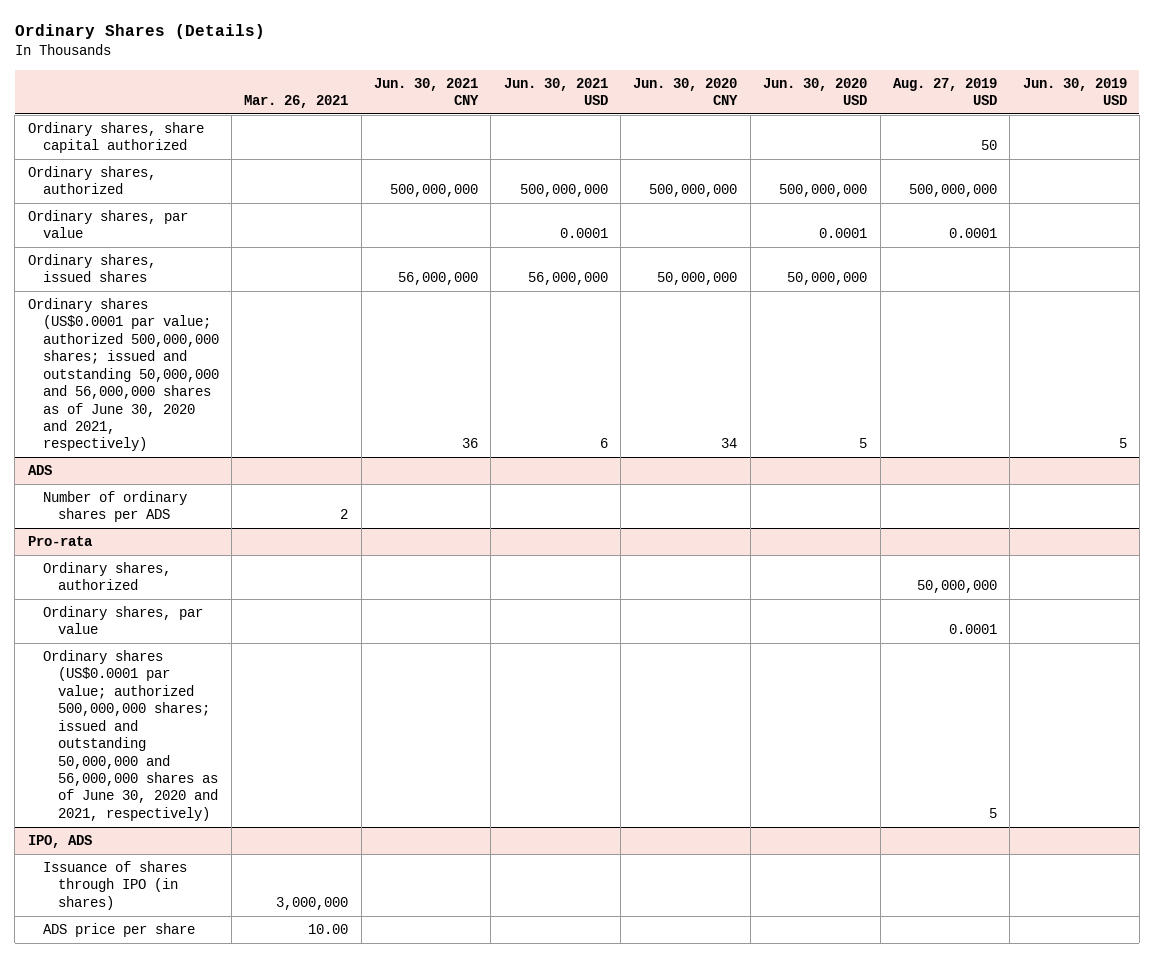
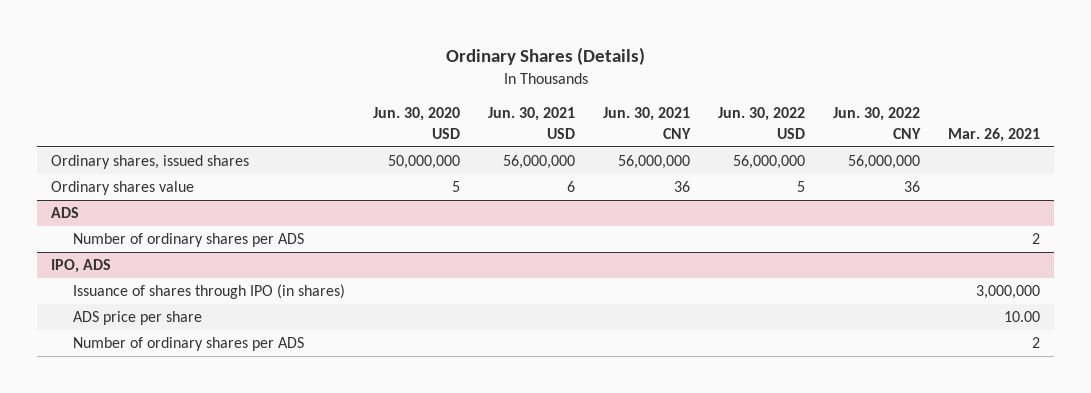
- | Mar. 26, 2021 | Jun. 30, 2021 CNY | Jun. 30, 2021 USD | Jun. 30, 2020 CNY | Jun. 30, 2020 USD | Aug. 27, 2019 USD | Jun. 30, 2019 USD
+ | Jun. 30, 2020 USD | Jun. 30, 2021 USD | Jun. 30, 2021 CNY | Jun. 30, 2022 USD | Jun. 30, 2022 CNY | Mar. 26, 2021
- Ordinary shares, share capital authorized | | | | | | 50 |
- Ordinary shares, authorized | | 500,000,000 | 500,000,000 | 500,000,000 | 500,000,000 | 500,000,000 |
- Ordinary shares, par value | | | 0.0001 | | 0.0001 | 0.0001 |
- Ordinary shares (US$0.0001 par value; authorized 500,000,000 shares; issued and outstanding 50,000,000 and 56,000,000 shares as of June 30, 2020 and 2021, respectively) | | 36 | 6 | 34 | 5 | | 5
+ Ordinary shares value | 5 | 6 | 36 | 5 | 36 |
- Pro-rata
- Ordinary shares, authorized | | | | | | 50,000,000 |
- Ordinary shares, par value | | | | | | 0.0001 |
- Ordinary shares (US$0.0001 par value; authorized 500,000,000 shares; issued and outstanding 50,000,000 and 56,000,000 shares as of June 30, 2020 and 2021, respectively) | | | | | | 5 |
@ IPO, ADS
+ Number of ordinary shares per ADS | | | | | | 2

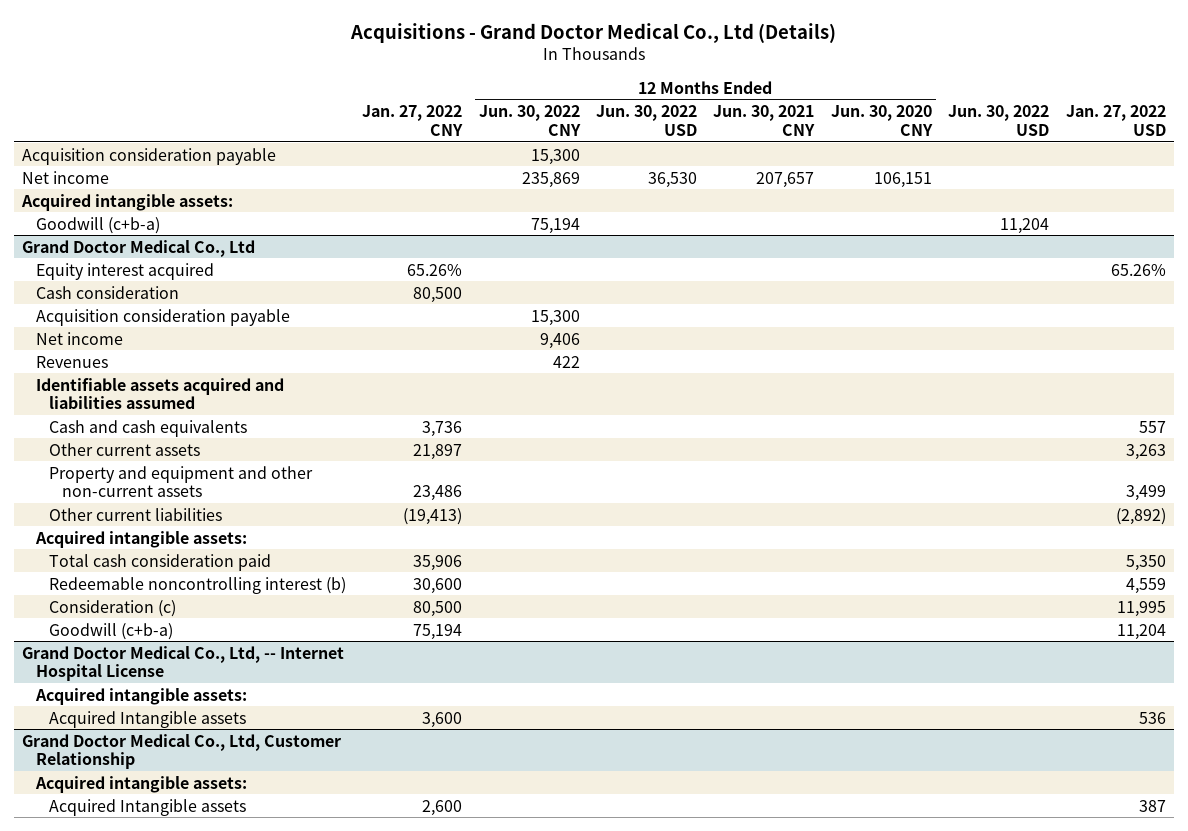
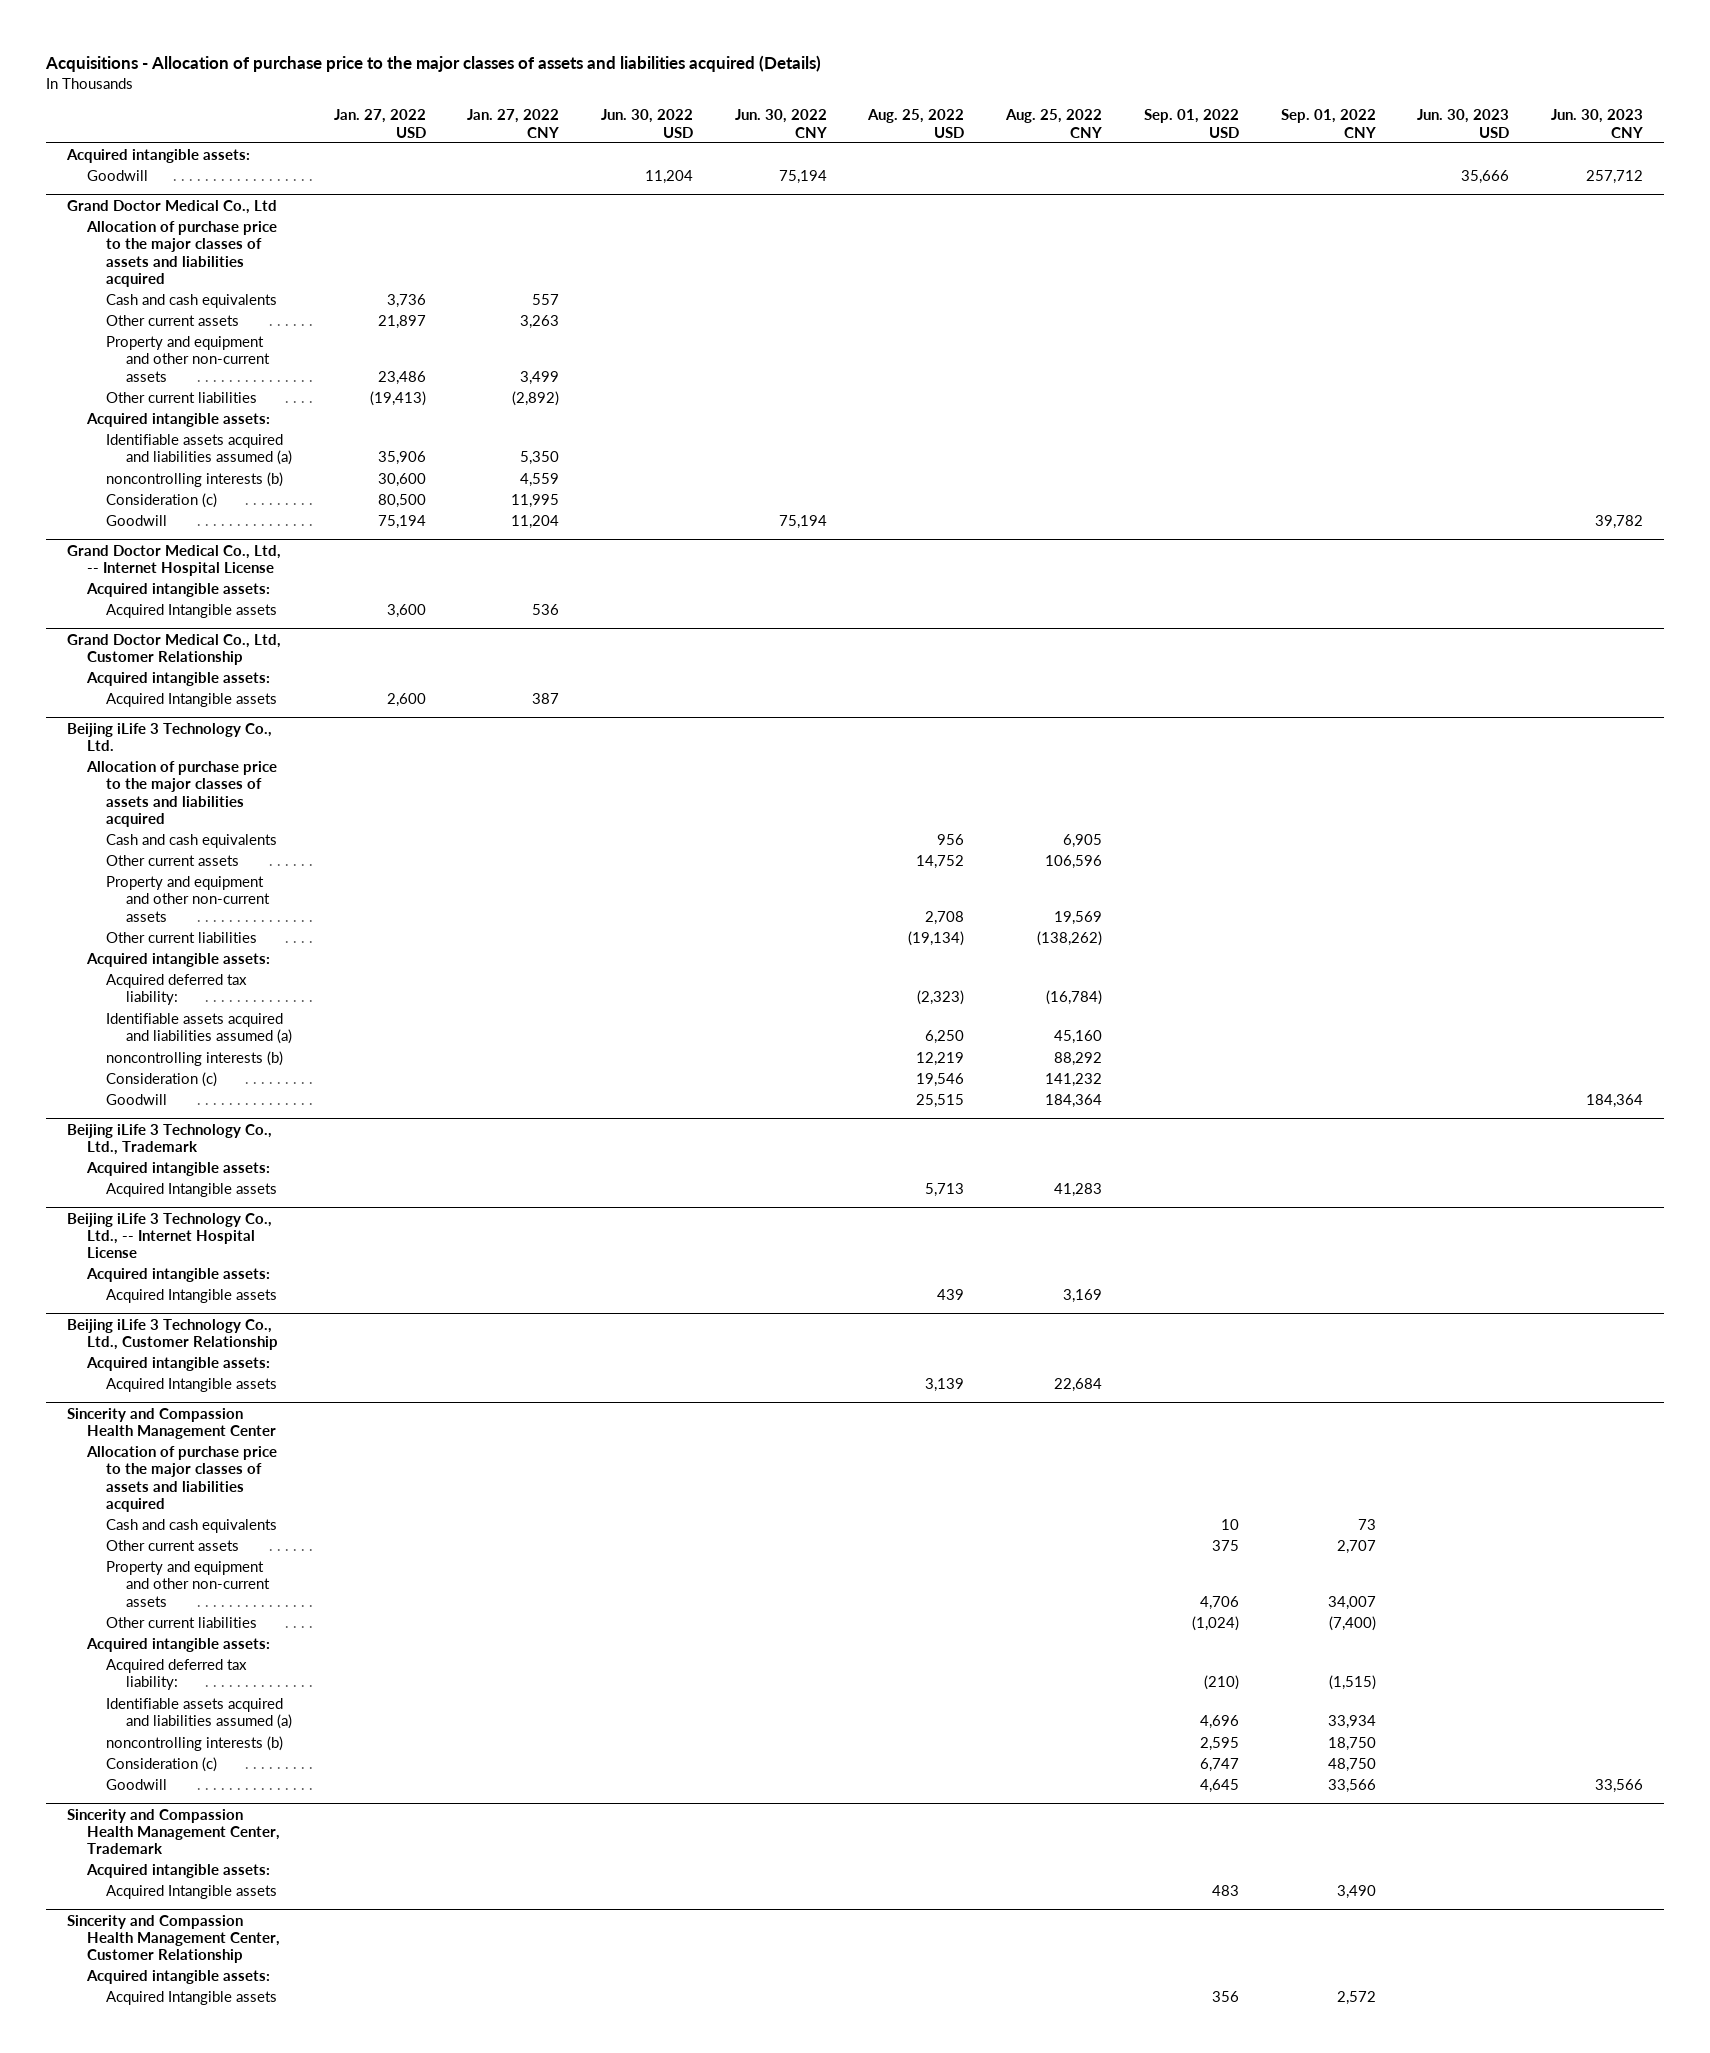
- Acquisitions - Grand Doctor Medical Co., Ltd (Details)
+ Acquisitions - Allocation of purchase price to the major classes of assets and liabilities acquired (Details)
- | Jan. 27, 2022 CNY | 12 Months Ended Jun. 30, 2022 CNY | 12 Months Ended Jun. 30, 2022 USD | 12 Months Ended Jun. 30, 2021 CNY | 12 Months Ended Jun. 30, 2020 CNY | Jun. 30, 2022 USD | Jan. 27, 2022 USD
+ | Jan. 27, 2022 USD | Jan. 27, 2022 CNY | Jun. 30, 2022 USD | Jun. 30, 2022 CNY | Aug. 25, 2022 USD | Aug. 25, 2022 CNY | Sep. 01, 2022 USD | Sep. 01, 2022 CNY | Jun. 30, 2023 USD | Jun. 30, 2023 CNY
- Acquisition consideration payable | | 15,300 | | | | |
- Net income | | 235,869 | 36,530 | 207,657 | 106,151 | |
- Goodwill (c+b-a) | | 75,194 | | | | 11,204 |
+ Goodwill | | | 11,204 | 75,194 | | | | | 35,666 | 257,712
@ Grand Doctor Medical Co., Ltd
- Equity interest acquired | 65.26% | | | | | | 65.26%
- Cash consideration | 80,500 | | | | | |
- Acquisition consideration payable | | 15,300 | | | | |
- Net income | | 9,406 | | | | |
- Revenues | | 422 | | | | |
- Identifiable assets acquired and liabilities assumed
- Cash and cash equivalents | 3,736 | | | | | | 557
- Other current assets | 21,897 | | | | | | 3,263
- Property and equipment and other non-current assets | 23,486 | | | | | | 3,499
- Other current liabilities | (19,413) | | | | | | (2,892)
+ Allocation of purchase price to the major classes of assets and liabilities acquired
+ Cash and cash equivalents | 3,736 | 557 | | | | | | | |
+ Other current assets | 21,897 | 3,263 | | | | | | | |
+ Property and equipment and other non-current assets | 23,486 | 3,499 | | | | | | | |
+ Other current liabilities | (19,413) | (2,892) | | | | | | | |
- Total cash consideration paid | 35,906 | | | | | | 5,350
- Redeemable noncontrolling interest (b) | 30,600 | | | | | | 4,559
- Consideration (c) | 80,500 | | | | | | 11,995
- Goodwill (c+b-a) | 75,194 | | | | | | 11,204
+ Identifiable assets acquired and liabilities assumed (a) | 35,906 | 5,350 | | | | | | | |
+ noncontrolling interests (b) | 30,600 | 4,559 | | | | | | | |
+ Consideration (c) | 80,500 | 11,995 | | | | | | | |
+ Goodwill | 75,194 | 11,204 | | 75,194 | | | | | | 39,782
@ Grand Doctor Medical Co., Ltd, -- Internet Hospital License
- Acquired Intangible assets | 3,600 | | | | | | 536
+ Acquired Intangible assets | 3,600 | 536 | | | | | | | |
@ Grand Doctor Medical Co., Ltd, Customer Relationship
- Acquired Intangible assets | 2,600 | | | | | | 387
+ Acquired Intangible assets | 2,600 | 387 | | | | | | | |
+ Beijing iLife 3 Technology Co., Ltd.
+ Allocation of purchase price to the major classes of assets and liabilities acquired
+ Cash and cash equivalents | | | | | 956 | 6,905 | | | |
+ Other current assets | | | | | 14,752 | 106,596 | | | |
+ Property and equipment and other non-current assets | | | | | 2,708 | 19,569 | | | |
+ Other current liabilities | | | | | (19,134) | (138,262) | | | |
+ Acquired intangible assets:
+ Acquired deferred tax liability: | | | | | (2,323) | (16,784) | | | |
+ Identifiable assets acquired and liabilities assumed (a) | | | | | 6,250 | 45,160 | | | |
+ noncontrolling interests (b) | | | | | 12,219 | 88,292 | | | |
+ Consideration (c) | | | | | 19,546 | 141,232 | | | |
+ Goodwill | | | | | 25,515 | 184,364 | | | | 184,364
+ Beijing iLife 3 Technology Co., Ltd., Trademark
+ Acquired intangible assets:
+ Acquired Intangible assets | | | | | 5,713 | 41,283 | | | |
+ Beijing iLife 3 Technology Co., Ltd., -- Internet Hospital License
+ Acquired intangible assets:
+ Acquired Intangible assets | | | | | 439 | 3,169 | | | |
+ Beijing iLife 3 Technology Co., Ltd., Customer Relationship
+ Acquired intangible assets:
+ Acquired Intangible assets | | | | | 3,139 | 22,684 | | | |
+ Sincerity and Compassion Health Management Center
+ Allocation of purchase price to the major classes of assets and liabilities acquired
+ Cash and cash equivalents | | | | | | | 10 | 73 | |
+ Other current assets | | | | | | | 375 | 2,707 | |
+ Property and equipment and other non-current assets | | | | | | | 4,706 | 34,007 | |
+ Other current liabilities | | | | | | | (1,024) | (7,400) | |
+ Acquired intangible assets:
+ Acquired deferred tax liability: | | | | | | | (210) | (1,515) | |
+ Identifiable assets acquired and liabilities assumed (a) | | | | | | | 4,696 | 33,934 | |
+ noncontrolling interests (b) | | | | | | | 2,595 | 18,750 | |
+ Consideration (c) | | | | | | | 6,747 | 48,750 | |
+ Goodwill | | | | | | | 4,645 | 33,566 | | 33,566
+ Sincerity and Compassion Health Management Center, Trademark
+ Acquired intangible assets:
+ Acquired Intangible assets | | | | | | | 483 | 3,490 | |
+ Sincerity and Compassion Health Management Center, Customer Relationship
+ Acquired intangible assets:
+ Acquired Intangible assets | | | | | | | 356 | 2,572 | |

